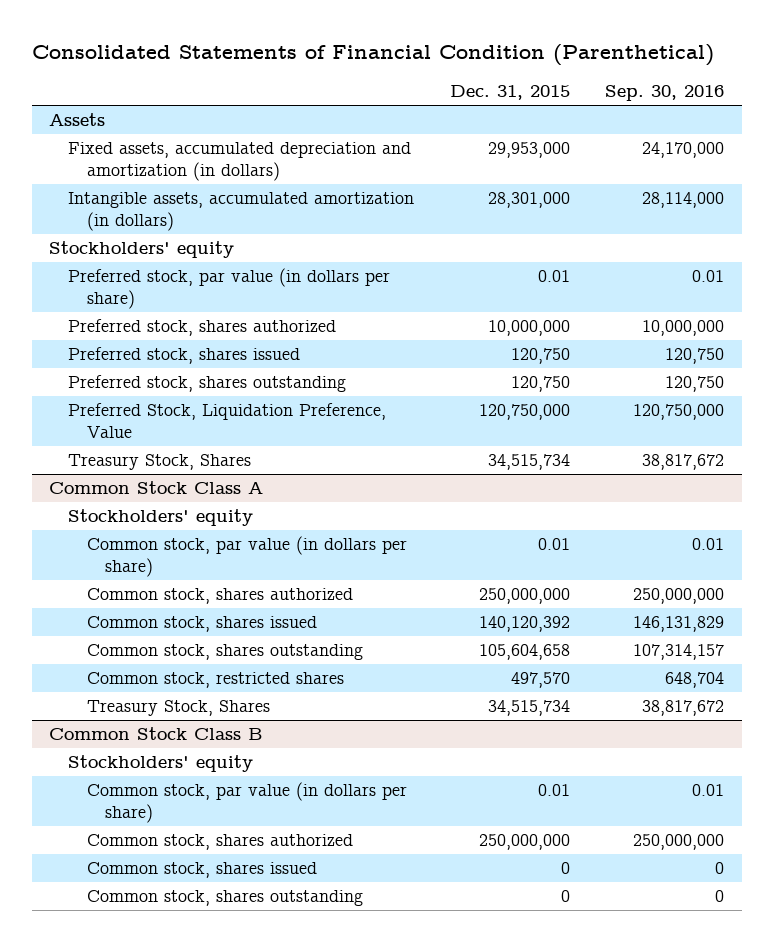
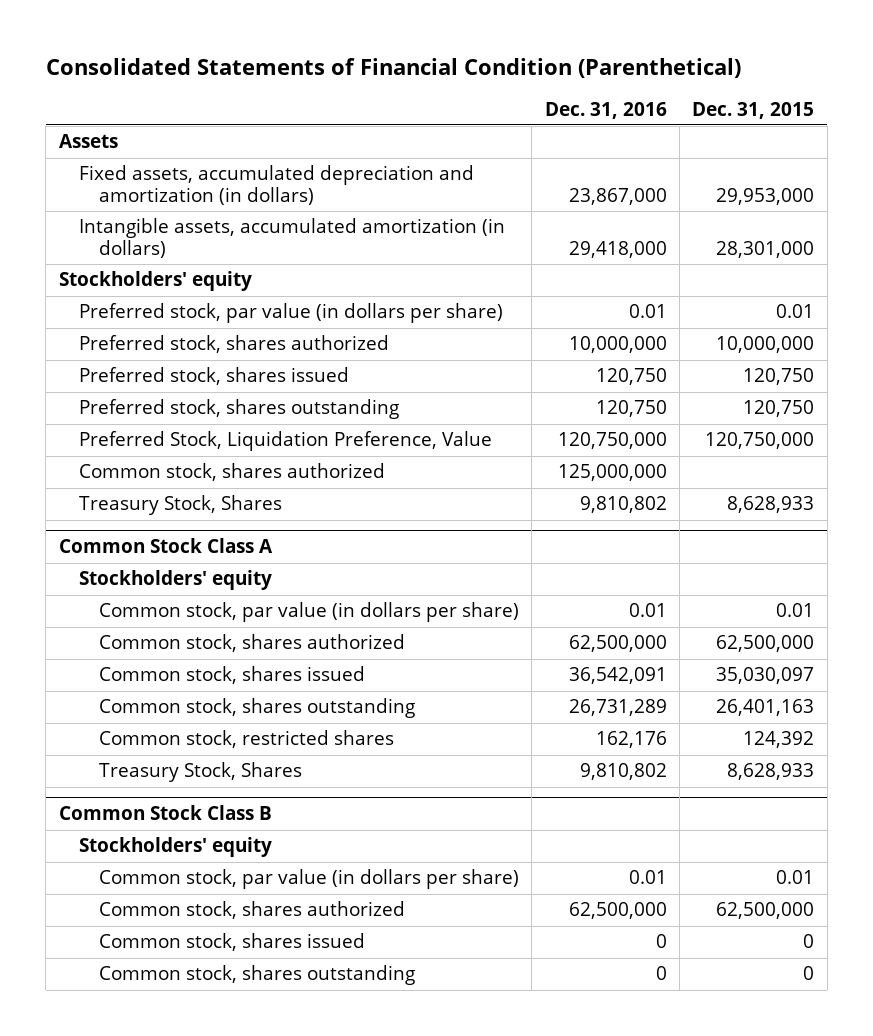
- | Dec. 31, 2015 | Sep. 30, 2016
+ | Dec. 31, 2016 | Dec. 31, 2015
- Treasury Stock, Shares | 34,515,734 | 38,817,672
+ Common stock, shares authorized | 125,000,000 |
+ Treasury Stock, Shares | 9,810,802 | 8,628,933
@ Common Stock Class A
- Common stock, shares authorized | 250,000,000 | 250,000,000
- Common stock, shares issued | 140,120,392 | 146,131,829
- Common stock, shares outstanding | 105,604,658 | 107,314,157
- Common stock, restricted shares | 497,570 | 648,704
- Treasury Stock, Shares | 34,515,734 | 38,817,672
+ Common stock, shares authorized | 62,500,000 | 62,500,000
+ Common stock, shares issued | 36,542,091 | 35,030,097
+ Common stock, shares outstanding | 26,731,289 | 26,401,163
+ Common stock, restricted shares | 162,176 | 124,392
+ Treasury Stock, Shares | 9,810,802 | 8,628,933
@ Common Stock Class B
- Common stock, shares authorized | 250,000,000 | 250,000,000
+ Common stock, shares authorized | 62,500,000 | 62,500,000

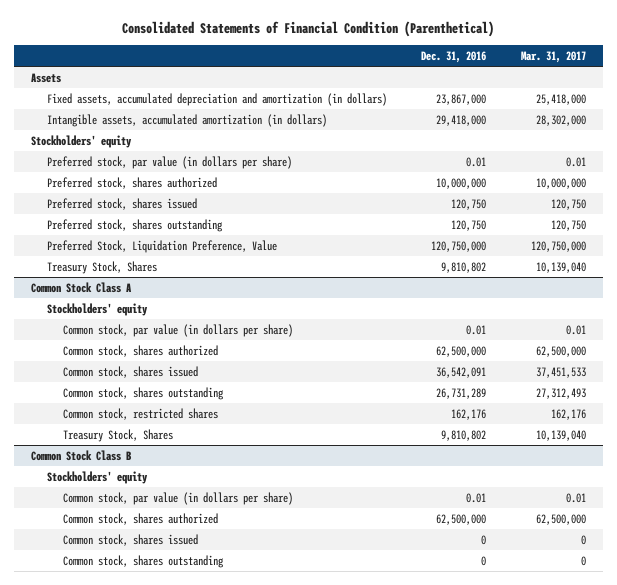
- | Dec. 31, 2016 | Dec. 31, 2015
+ | Dec. 31, 2016 | Mar. 31, 2017
- Common stock, shares authorized | 125,000,000 |

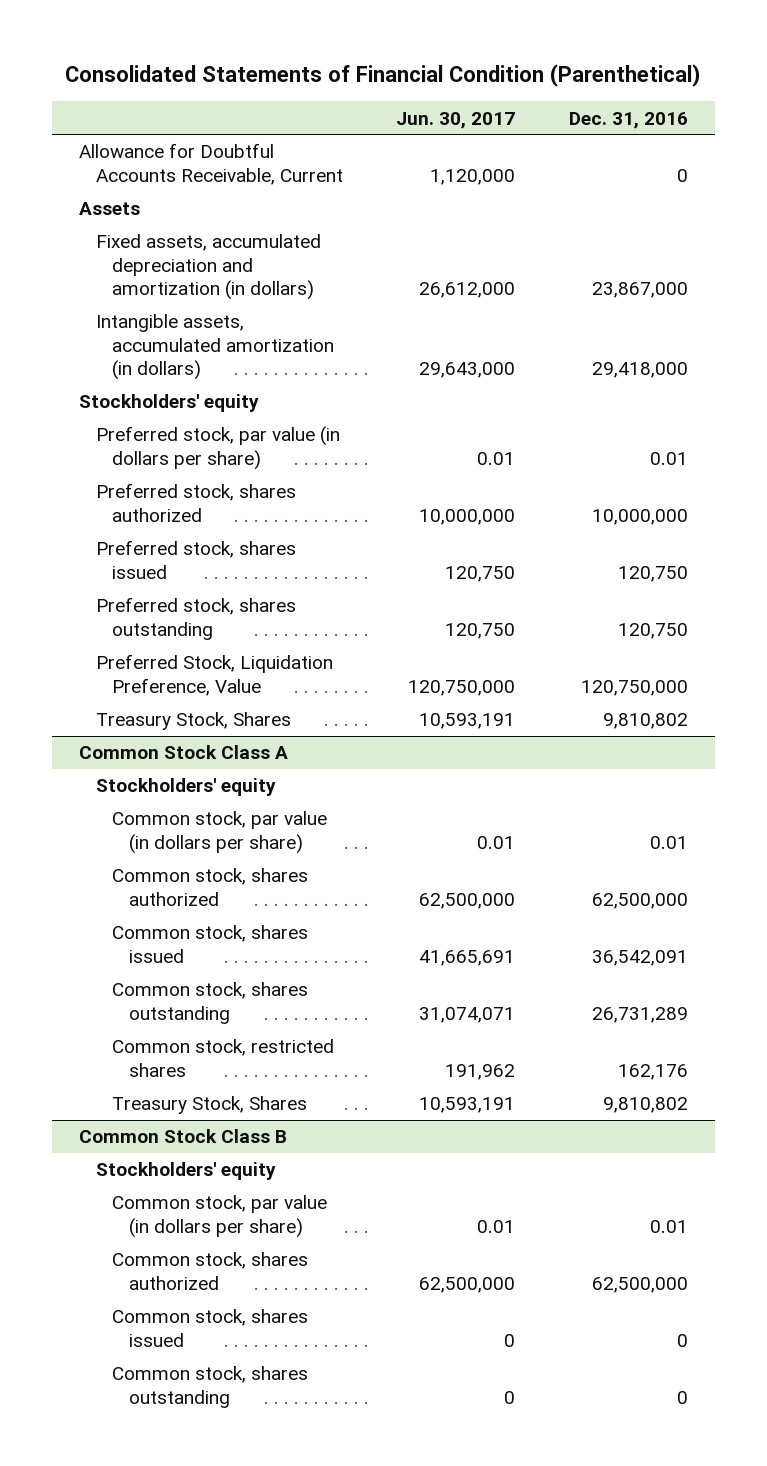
- | Dec. 31, 2016 | Mar. 31, 2017
+ | Jun. 30, 2017 | Dec. 31, 2016
+ Allowance for Doubtful Accounts Receivable, Current | 1,120,000 | 0

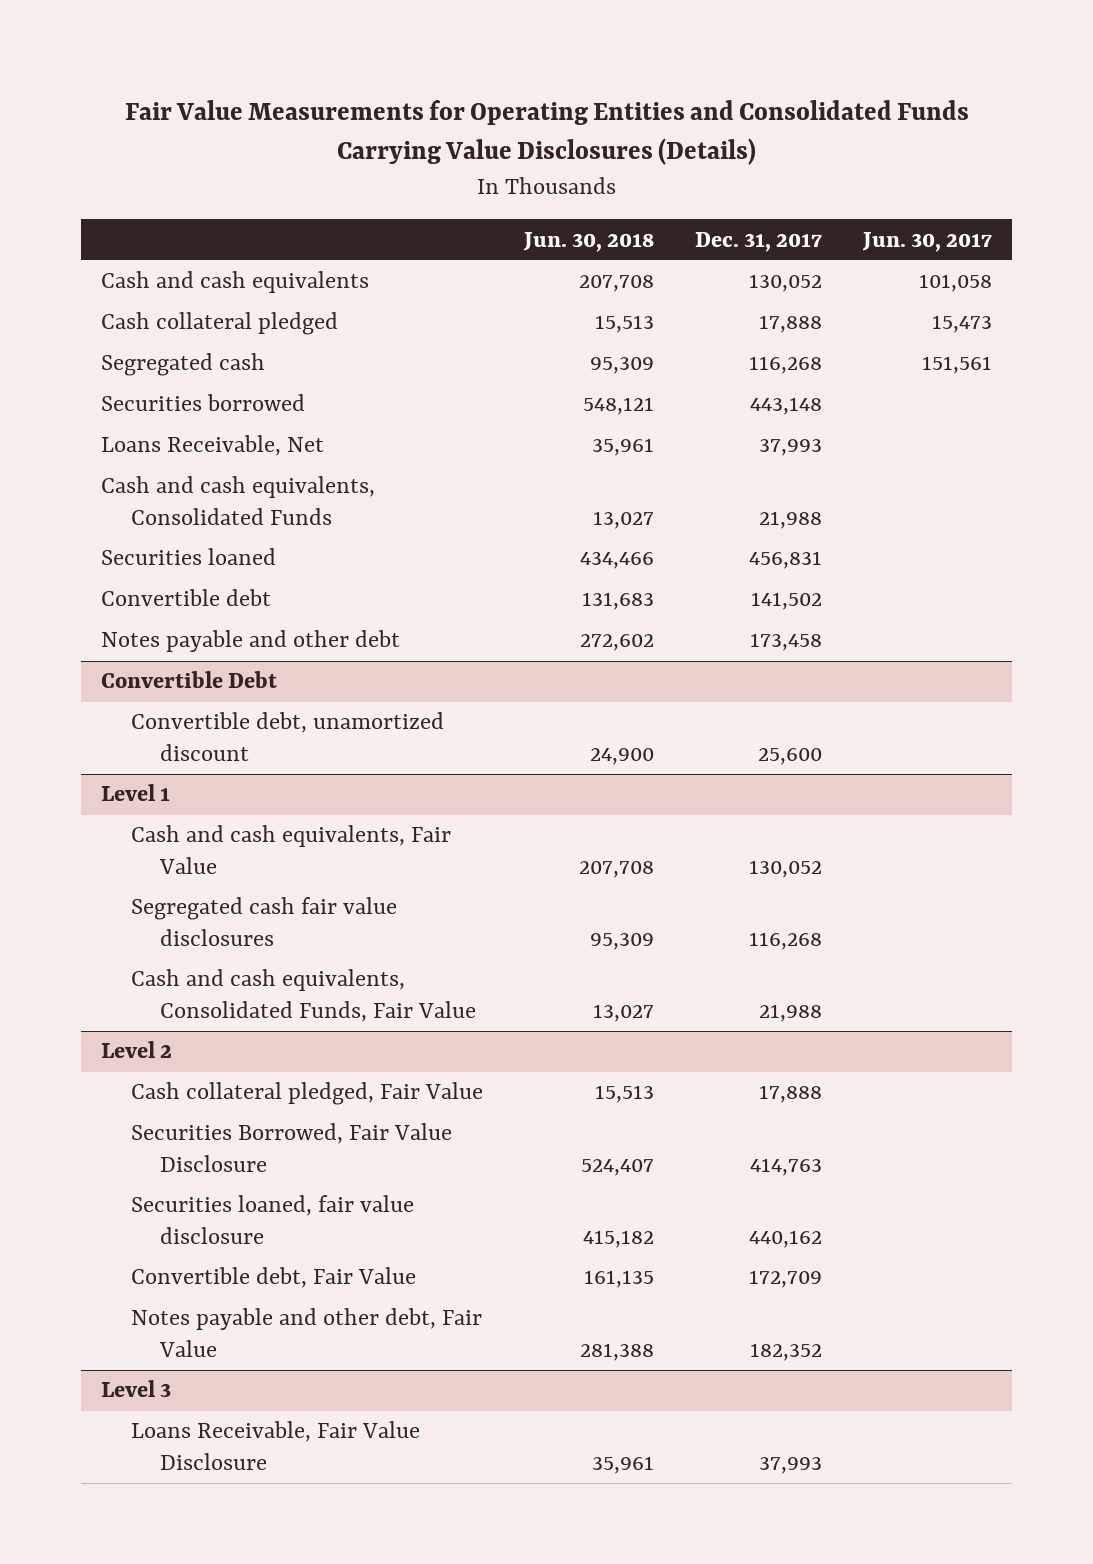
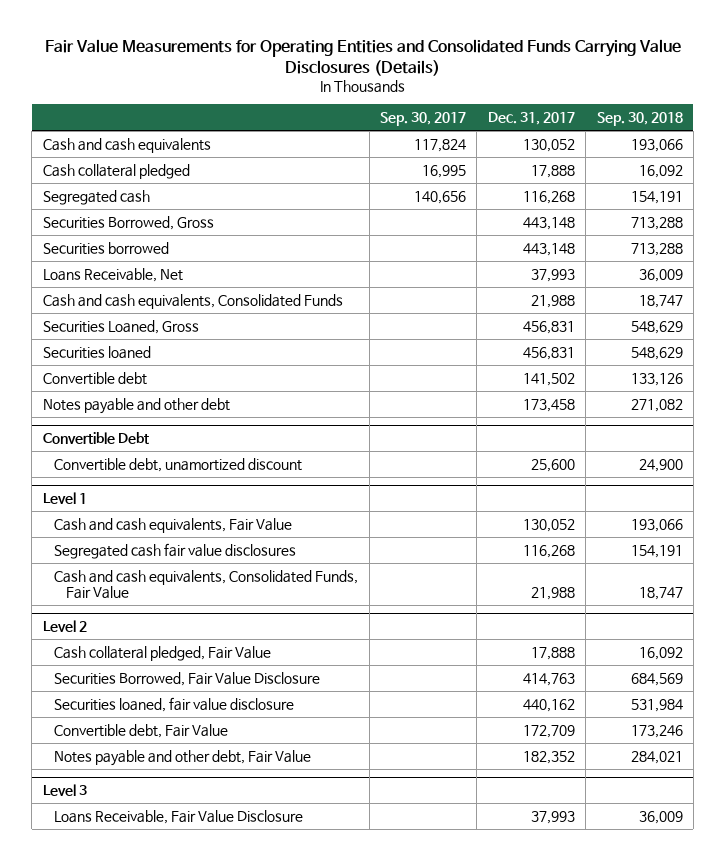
- | Jun. 30, 2018 | Dec. 31, 2017 | Jun. 30, 2017
+ | Sep. 30, 2017 | Dec. 31, 2017 | Sep. 30, 2018
+ Securities Borrowed, Gross | | 443,148 | 713,288
+ Securities Loaned, Gross | | 456,831 | 548,629

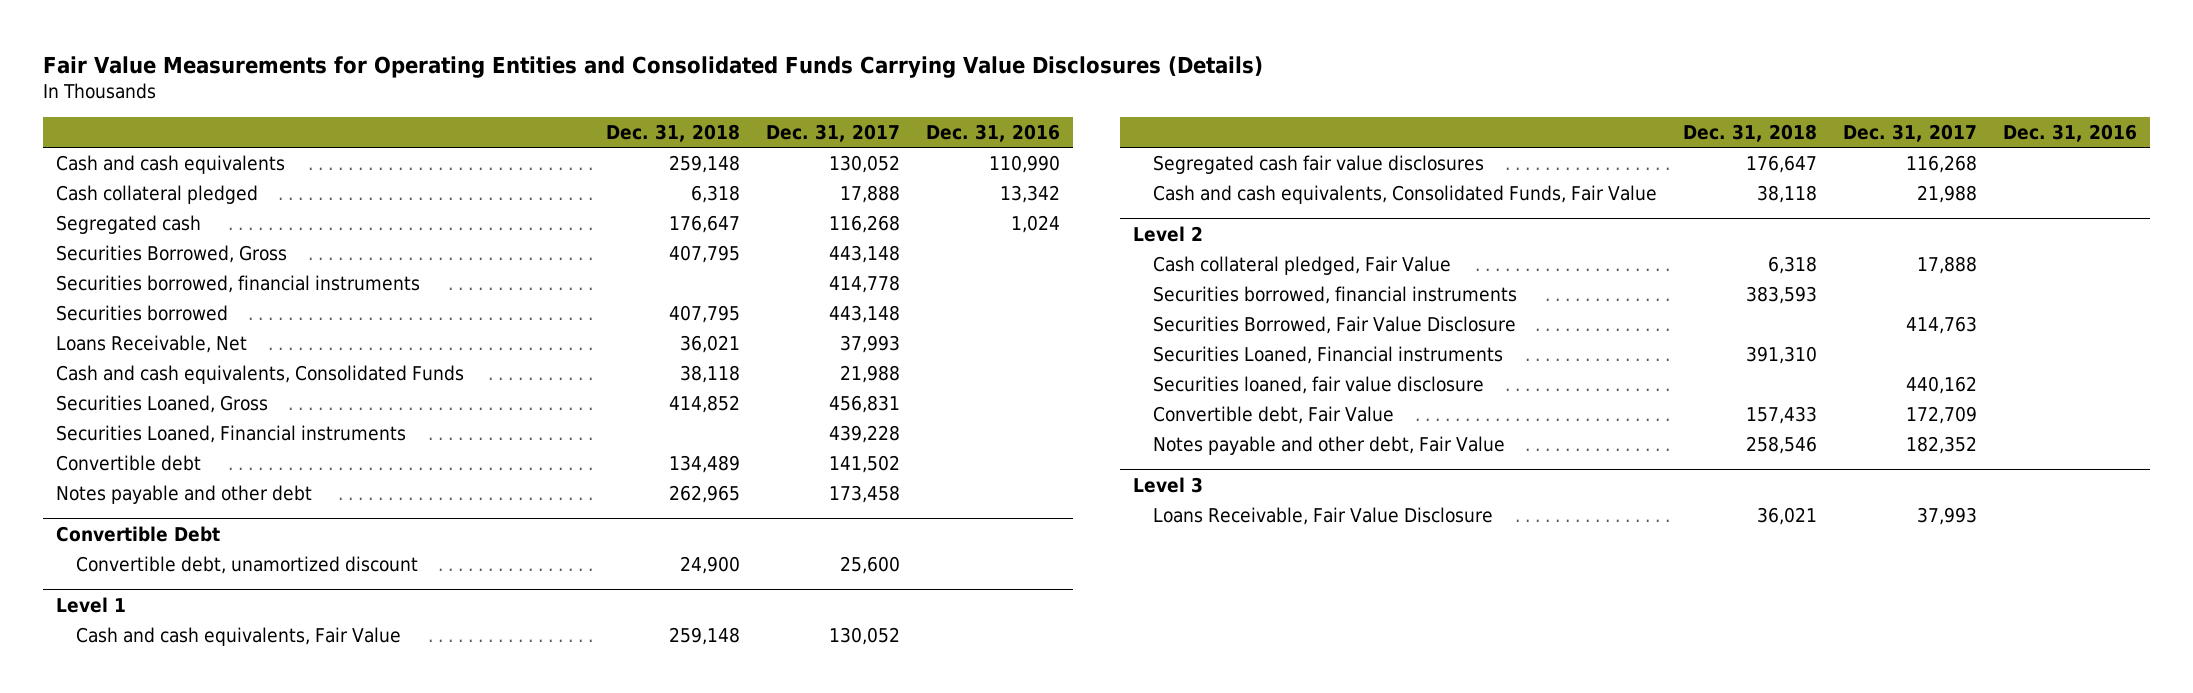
- | Sep. 30, 2017 | Dec. 31, 2017 | Sep. 30, 2018
+ | Dec. 31, 2018 | Dec. 31, 2017 | Dec. 31, 2016
+ Securities borrowed, financial instruments | | 414,778 |
- Securities loaned | | 456,831 | 548,629
+ Securities Loaned, Financial instruments | | 439,228 |
@ Level 2
+ Securities borrowed, financial instruments | 383,593 | |
+ Securities Loaned, Financial instruments | 391,310 | |

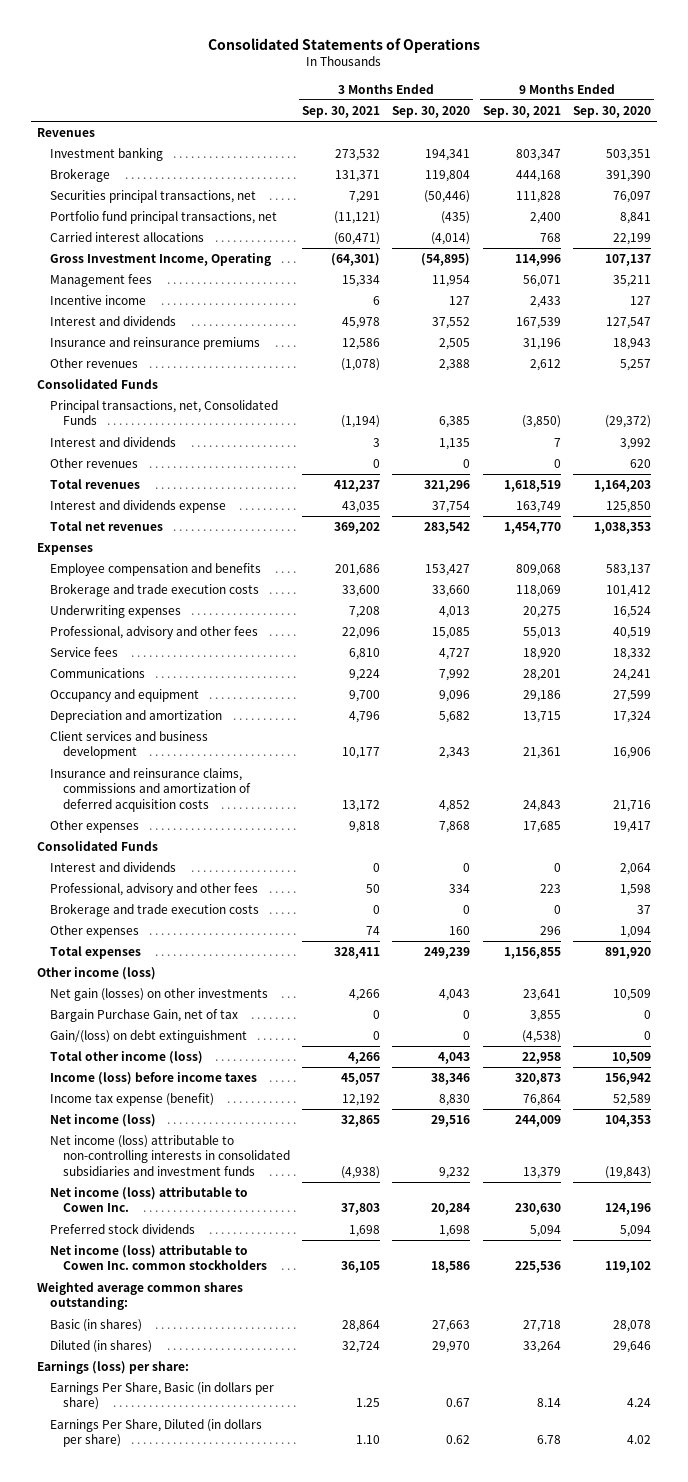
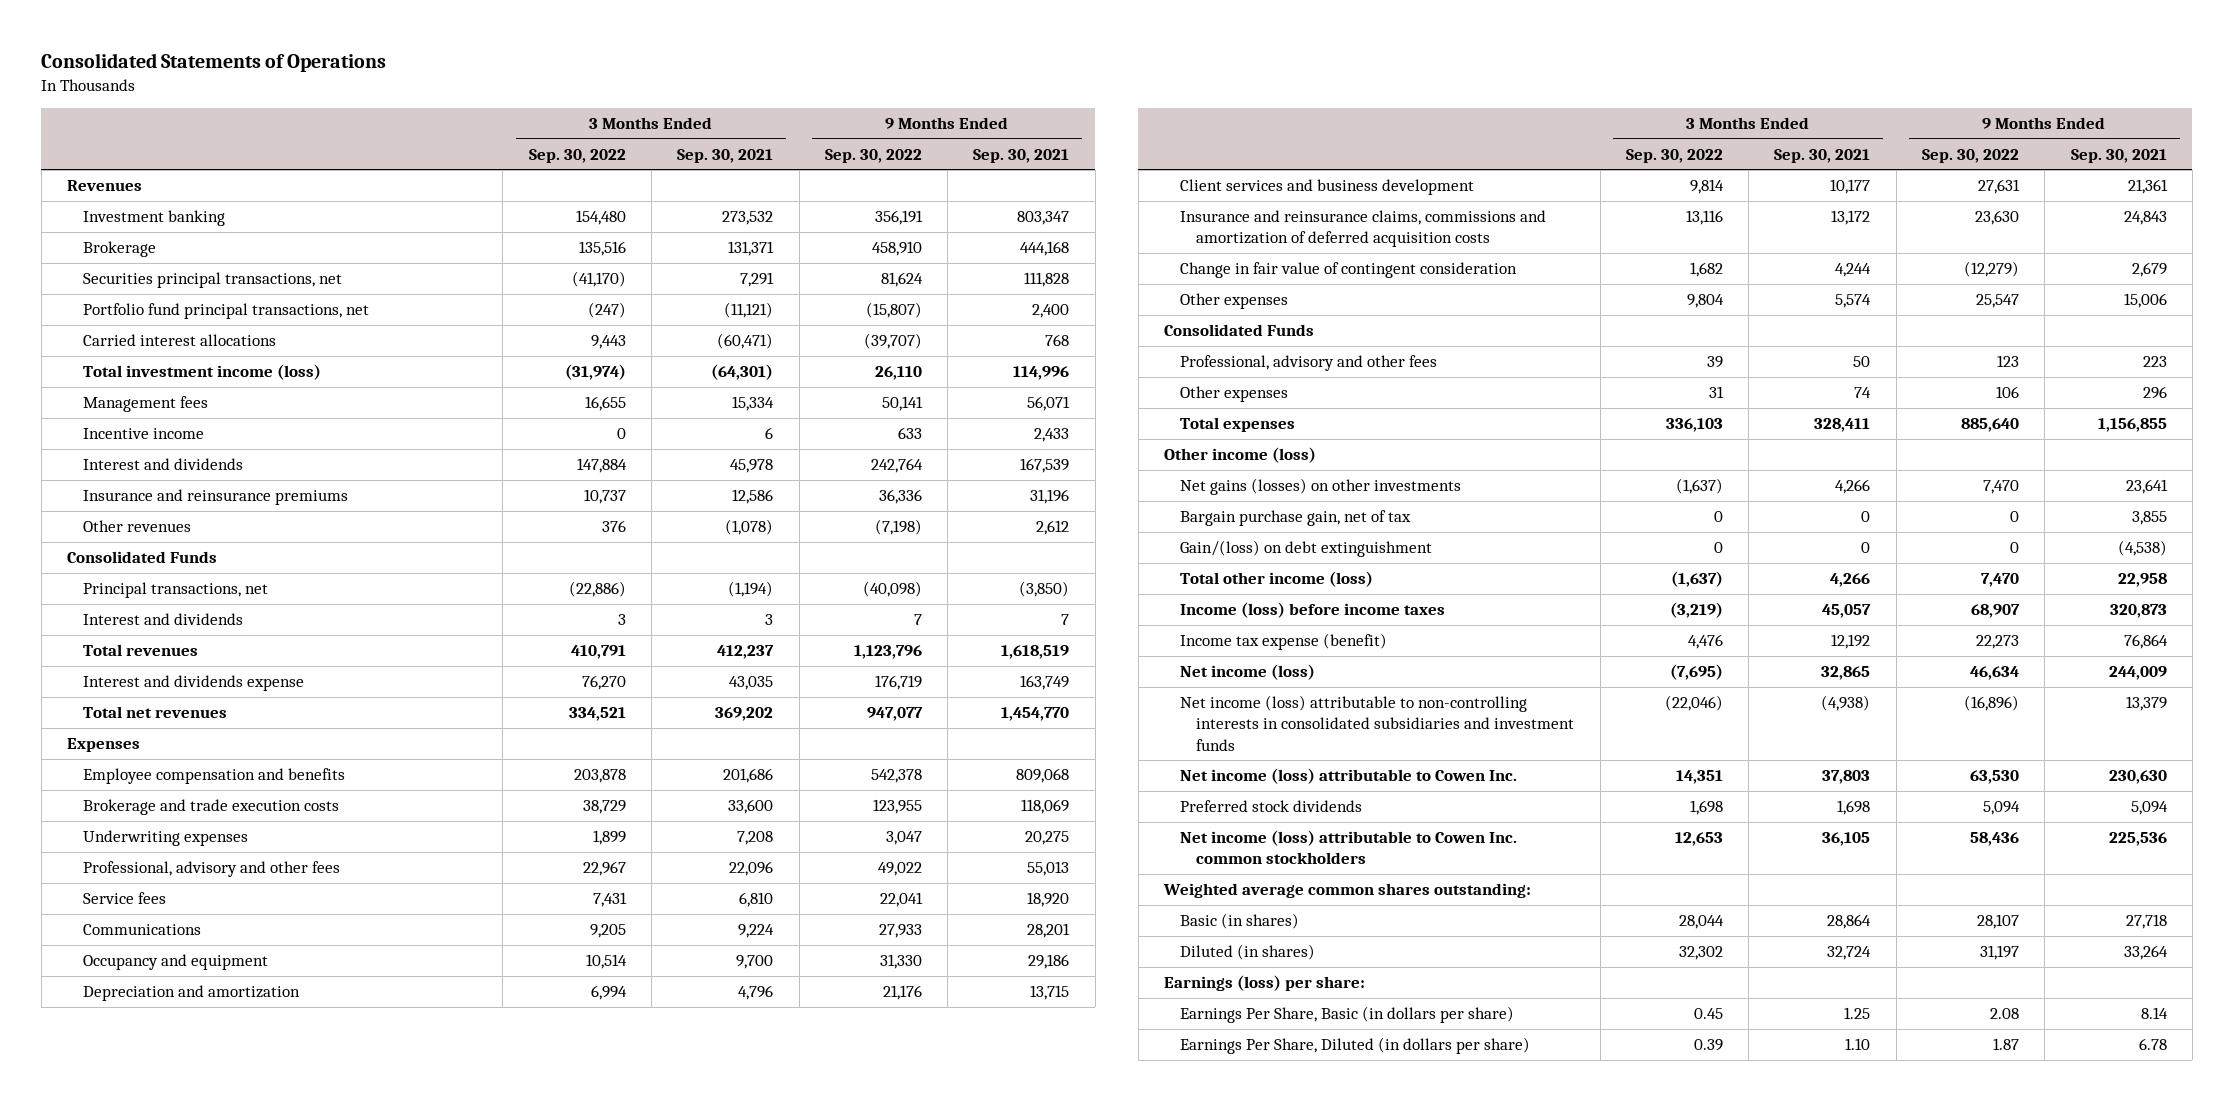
- | 3 Months Ended Sep. 30, 2021 | 3 Months Ended Sep. 30, 2020 | 9 Months Ended Sep. 30, 2021 | 9 Months Ended Sep. 30, 2020
+ | 3 Months Ended Sep. 30, 2022 | 3 Months Ended Sep. 30, 2021 | 9 Months Ended Sep. 30, 2022 | 9 Months Ended Sep. 30, 2021
- Gross Investment Income, Operating | (64,301) | (54,895) | 114,996 | 107,137
+ Total investment income (loss) | (31,974) | (64,301) | 26,110 | 114,996
- Principal transactions, net, Consolidated Funds | (1,194) | 6,385 | (3,850) | (29,372)
+ Principal transactions, net | (22,886) | (1,194) | (40,098) | (3,850)
- Other revenues | 0 | 0 | 0 | 620
- Other expenses | 9,818 | 7,868 | 17,685 | 19,417
+ Change in fair value of contingent consideration | 1,682 | 4,244 | (12,279) | 2,679
+ Other expenses | 9,804 | 5,574 | 25,547 | 15,006
- Interest and dividends | 0 | 0 | 0 | 2,064
- Brokerage and trade execution costs | 0 | 0 | 0 | 37
- Net gain (losses) on other investments | 4,266 | 4,043 | 23,641 | 10,509
- Bargain Purchase Gain, net of tax | 0 | 0 | 3,855 | 0
+ Net gains (losses) on other investments | (1,637) | 4,266 | 7,470 | 23,641
+ Bargain purchase gain, net of tax | 0 | 0 | 0 | 3,855

